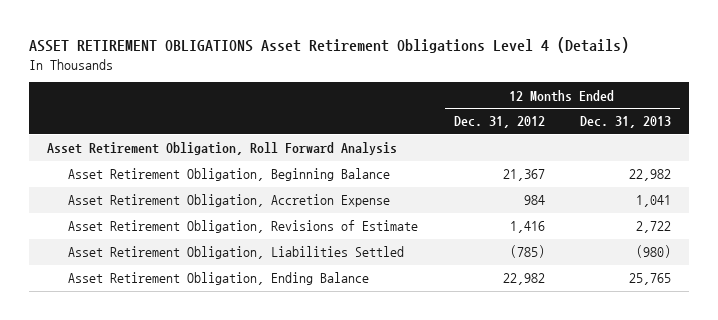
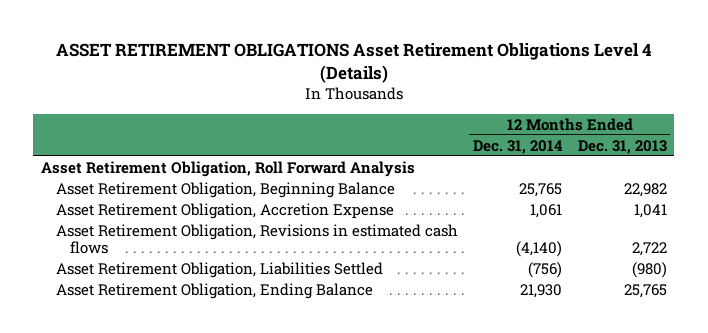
- | 12 Months Ended Dec. 31, 2012 | 12 Months Ended Dec. 31, 2013
+ | 12 Months Ended Dec. 31, 2014 | 12 Months Ended Dec. 31, 2013
- Asset Retirement Obligation, Revisions of Estimate | 1,416 | 2,722
+ Asset Retirement Obligation, Revisions in estimated cash flows | (4,140) | 2,722

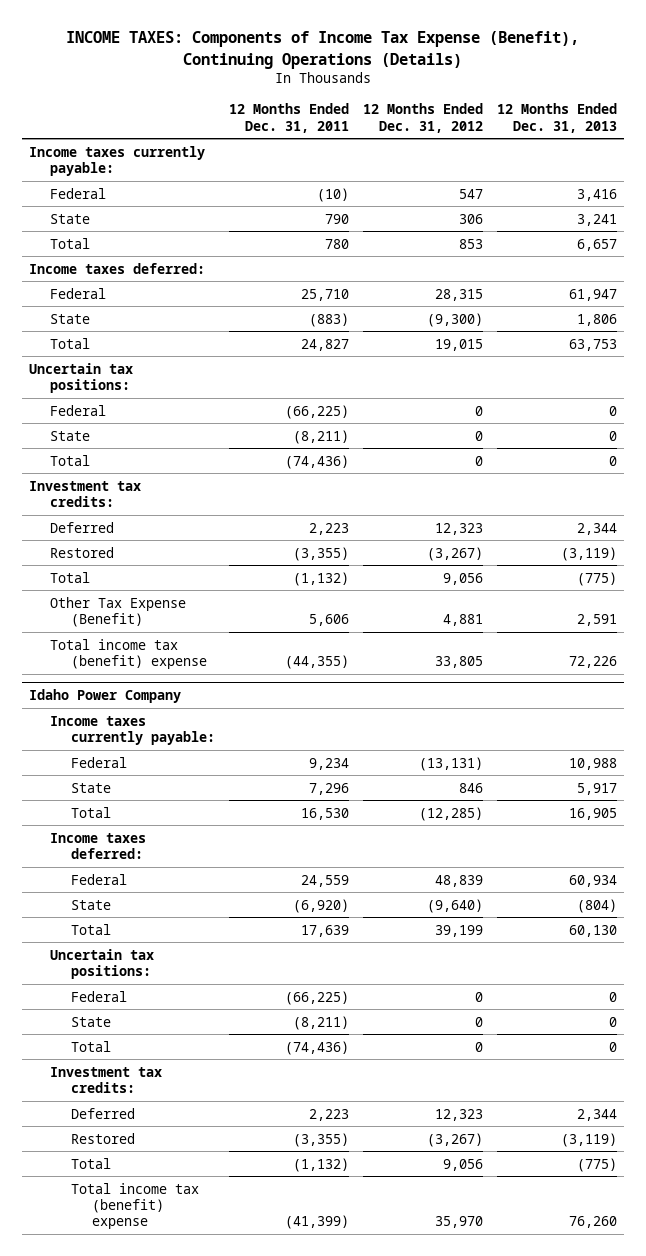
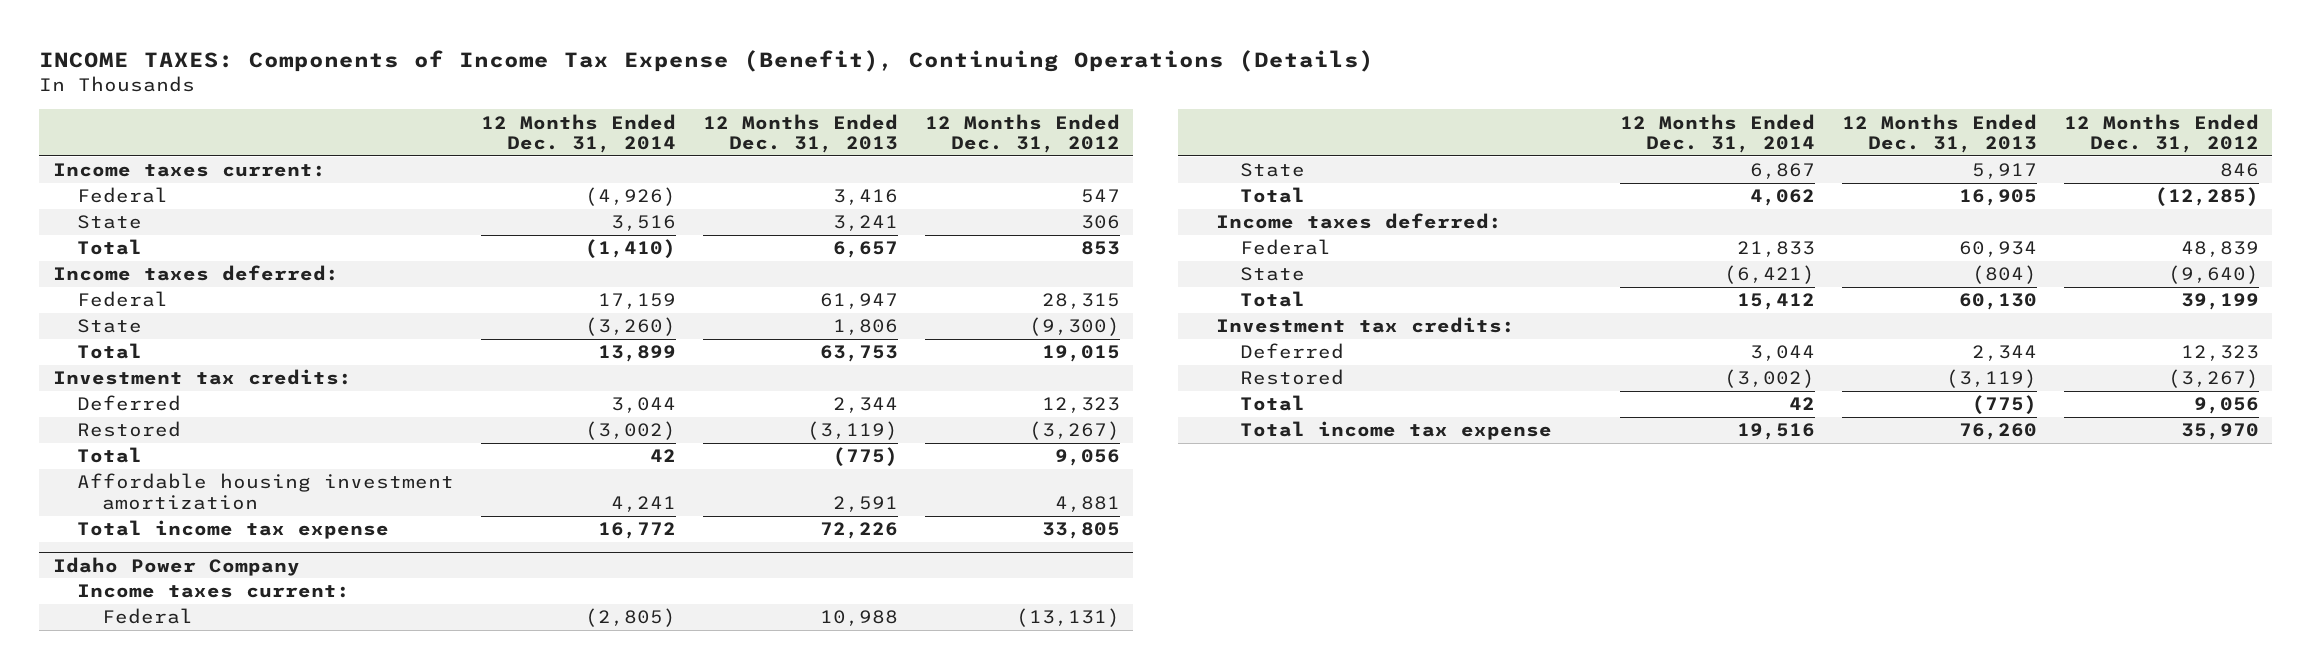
- | 12 Months Ended Dec. 31, 2011 | 12 Months Ended Dec. 31, 2012 | 12 Months Ended Dec. 31, 2013
+ | 12 Months Ended Dec. 31, 2014 | 12 Months Ended Dec. 31, 2013 | 12 Months Ended Dec. 31, 2012
- Income taxes currently payable:
+ Income taxes current:
- Uncertain tax positions:
- Federal | (66,225) | 0 | 0
- State | (8,211) | 0 | 0
- Total | (74,436) | 0 | 0
- Other Tax Expense (Benefit) | 5,606 | 4,881 | 2,591
- Total income tax (benefit) expense | (44,355) | 33,805 | 72,226
+ Affordable housing investment amortization | 4,241 | 2,591 | 4,881
+ Total income tax expense | 16,772 | 72,226 | 33,805
@ Idaho Power Company
- Income taxes currently payable:
+ Income taxes current:
- Uncertain tax positions:
- Federal | (66,225) | 0 | 0
- State | (8,211) | 0 | 0
- Total | (74,436) | 0 | 0
- Total income tax (benefit) expense | (41,399) | 35,970 | 76,260
+ Total income tax expense | 19,516 | 76,260 | 35,970

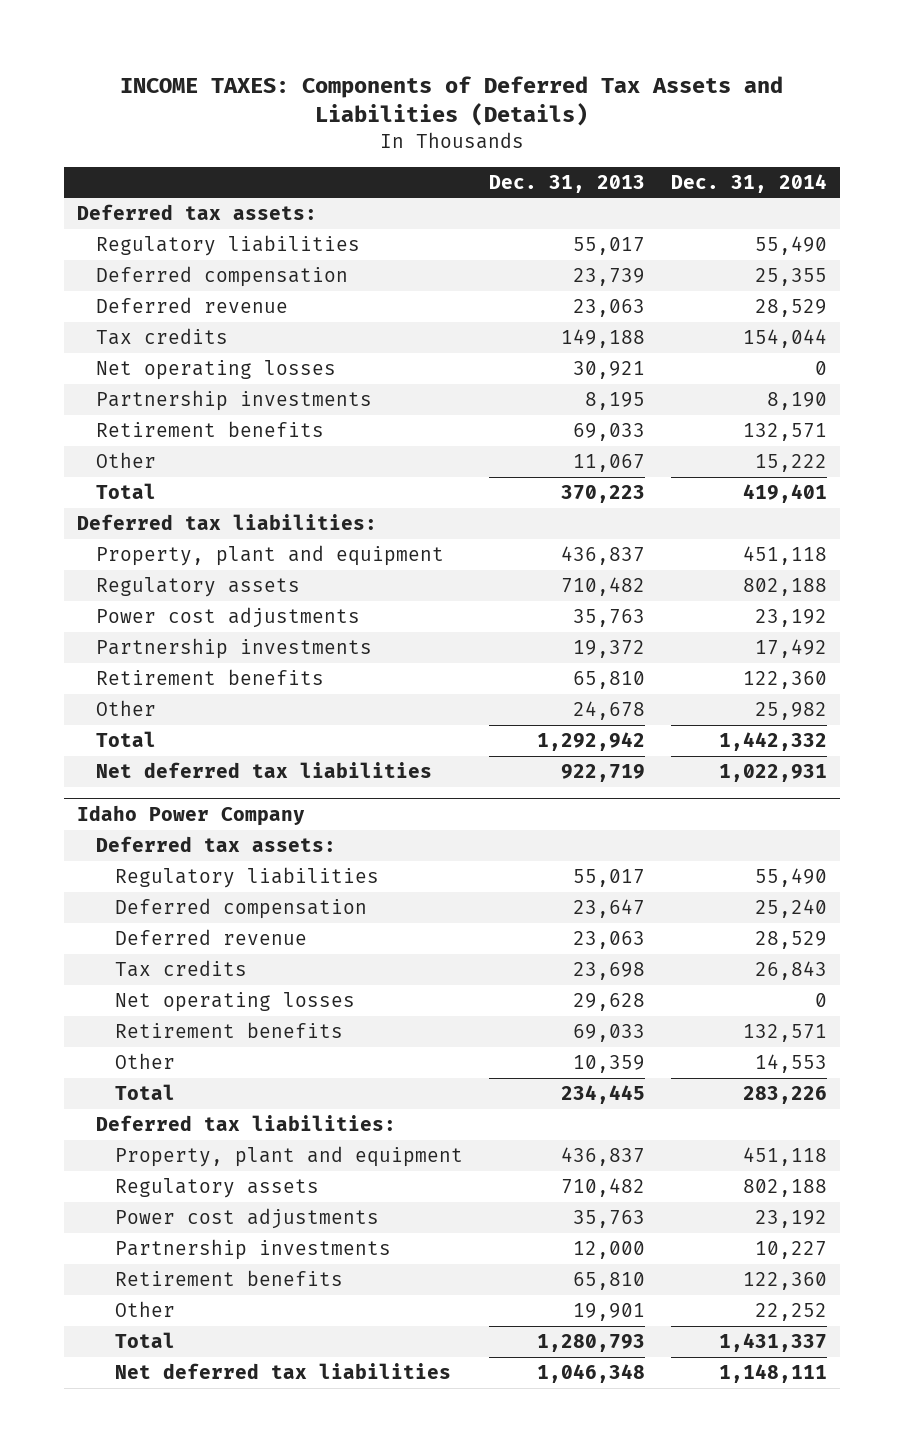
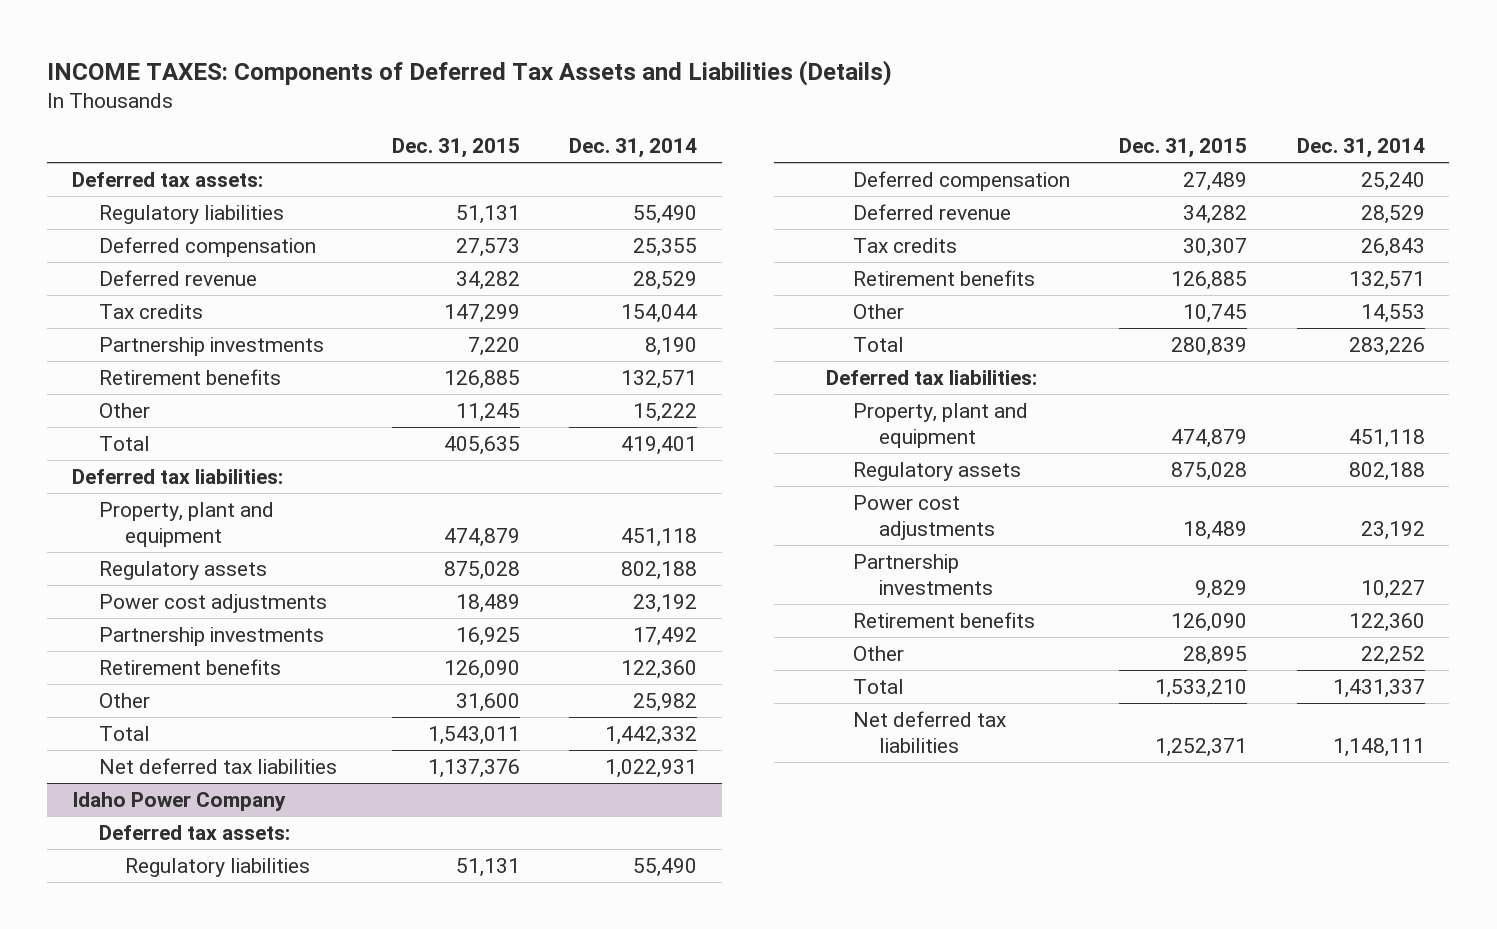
- | Dec. 31, 2013 | Dec. 31, 2014
+ | Dec. 31, 2015 | Dec. 31, 2014
- Net operating losses | 30,921 | 0
@ Idaho Power Company
- Net operating losses | 29,628 | 0

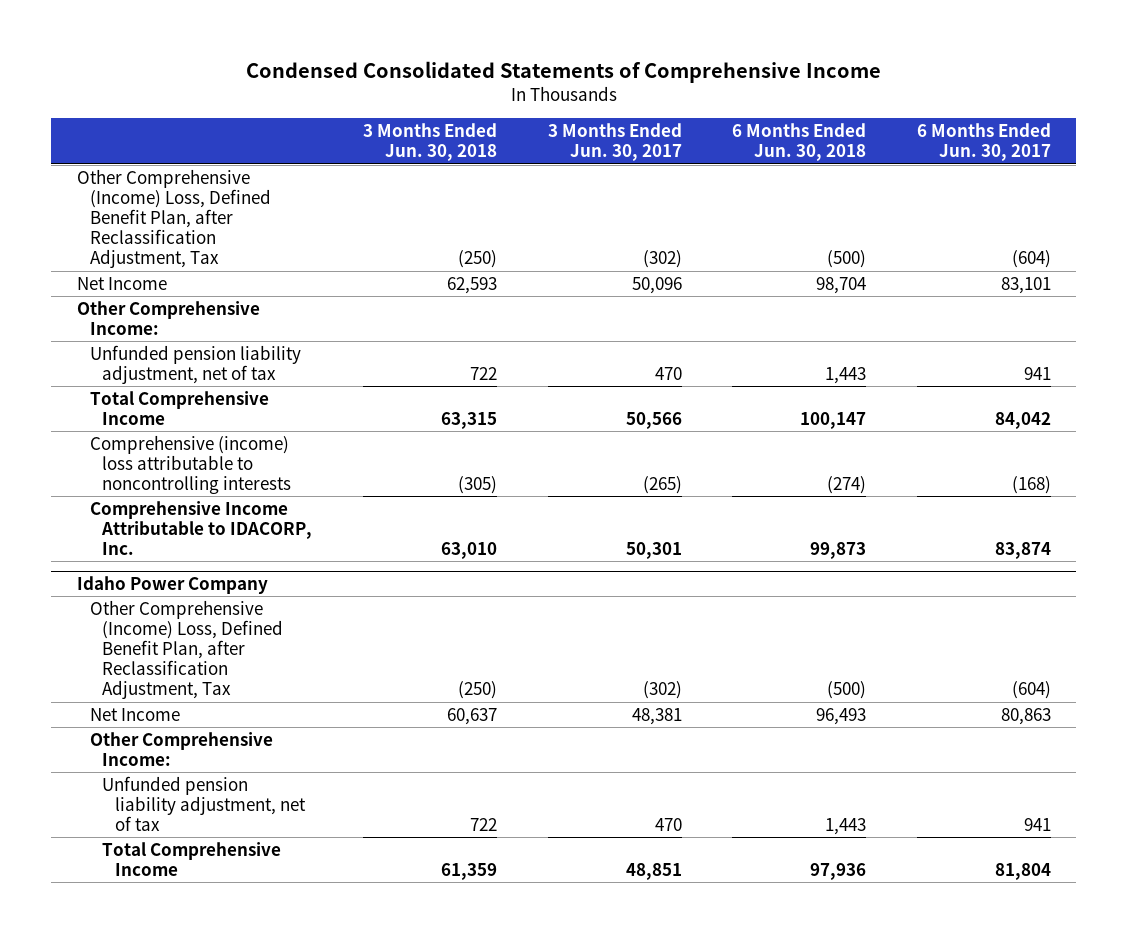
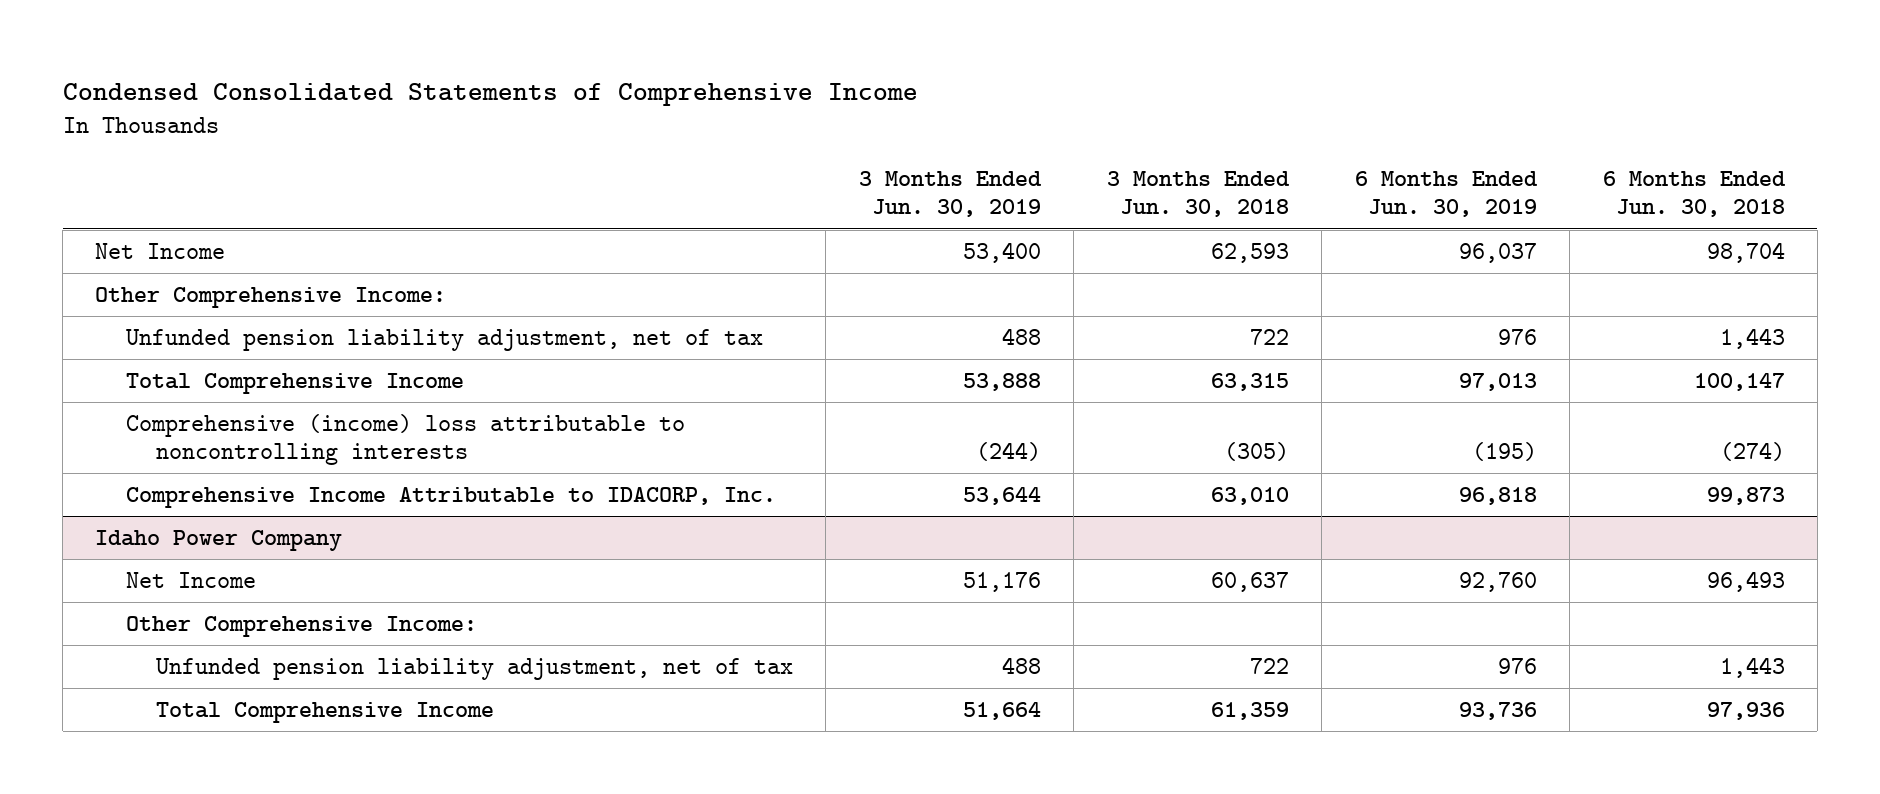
- | 3 Months Ended Jun. 30, 2018 | 3 Months Ended Jun. 30, 2017 | 6 Months Ended Jun. 30, 2018 | 6 Months Ended Jun. 30, 2017
+ | 3 Months Ended Jun. 30, 2019 | 3 Months Ended Jun. 30, 2018 | 6 Months Ended Jun. 30, 2019 | 6 Months Ended Jun. 30, 2018
- Other Comprehensive (Income) Loss, Defined Benefit Plan, after Reclassification Adjustment, Tax | (250) | (302) | (500) | (604)
@ Idaho Power Company
- Other Comprehensive (Income) Loss, Defined Benefit Plan, after Reclassification Adjustment, Tax | (250) | (302) | (500) | (604)

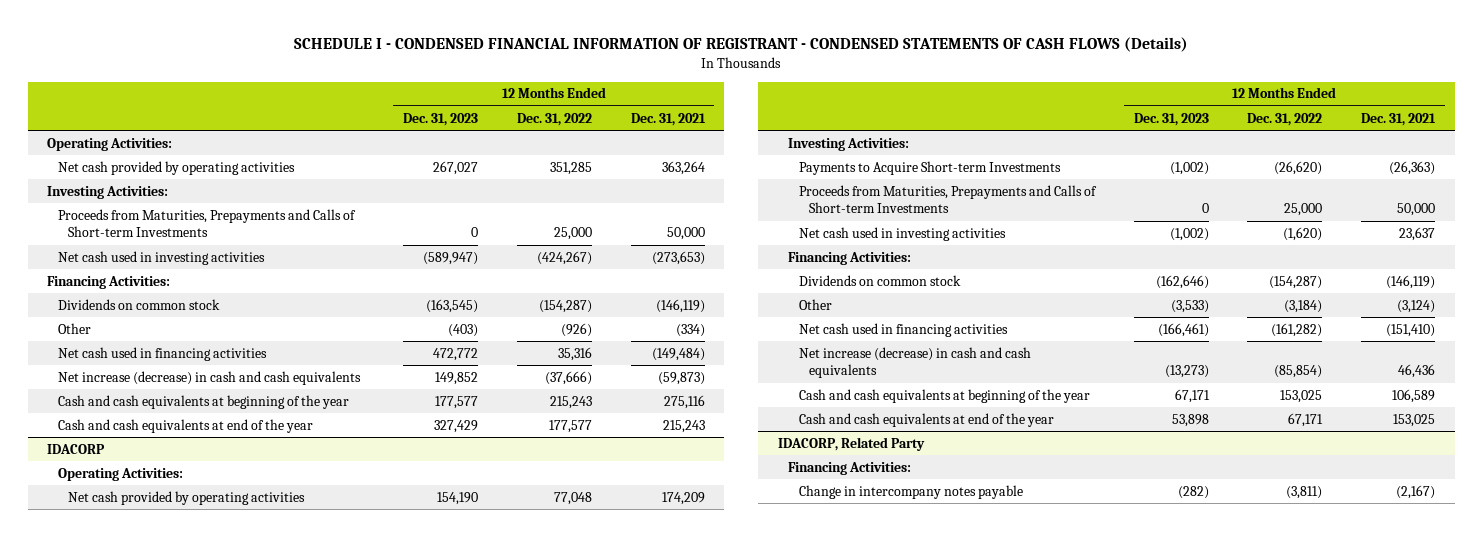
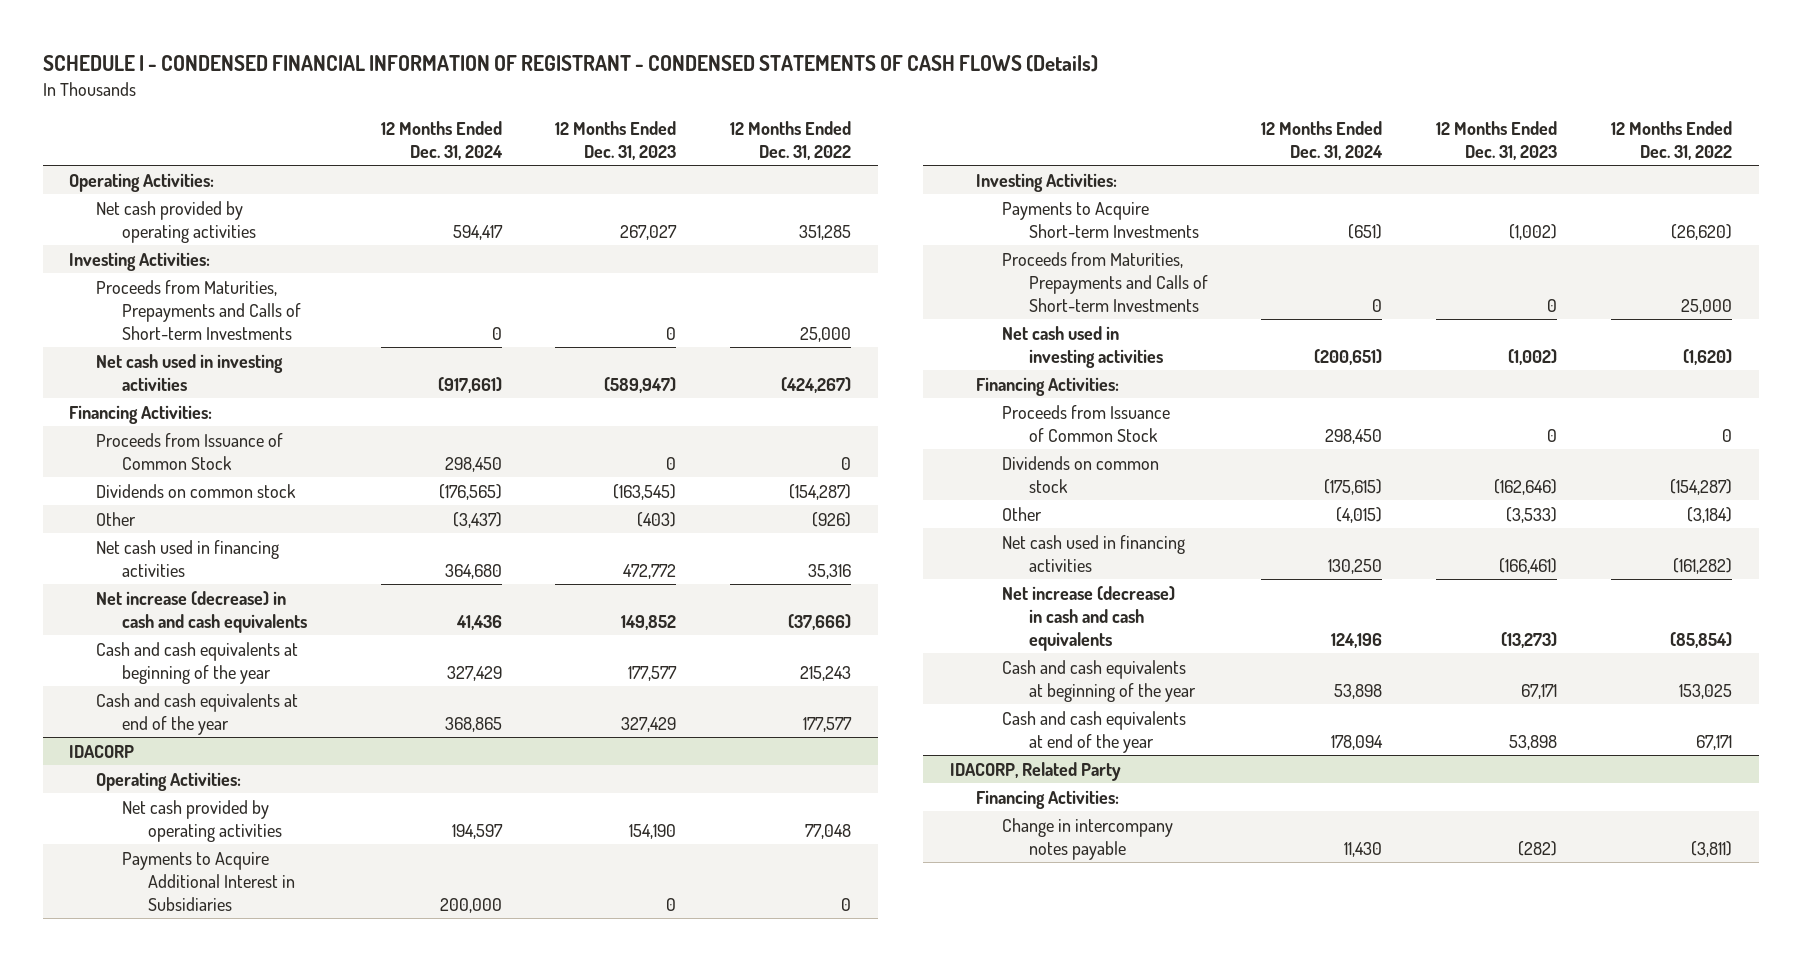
- | 12 Months Ended Dec. 31, 2023 | 12 Months Ended Dec. 31, 2022 | 12 Months Ended Dec. 31, 2021
+ | 12 Months Ended Dec. 31, 2024 | 12 Months Ended Dec. 31, 2023 | 12 Months Ended Dec. 31, 2022
+ Proceeds from Issuance of Common Stock | 298,450 | 0 | 0
@ IDACORP
+ Payments to Acquire Additional Interest in Subsidiaries | 200,000 | 0 | 0
+ Proceeds from Issuance of Common Stock | 298,450 | 0 | 0

